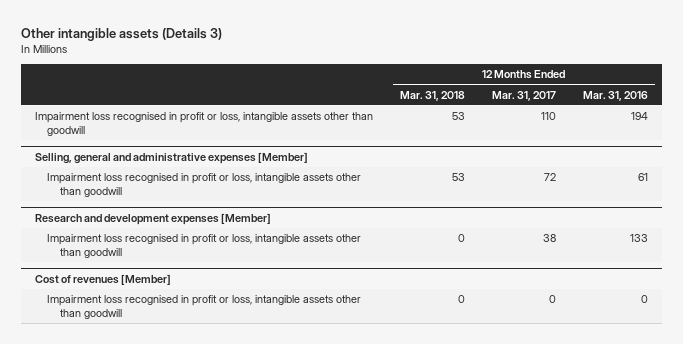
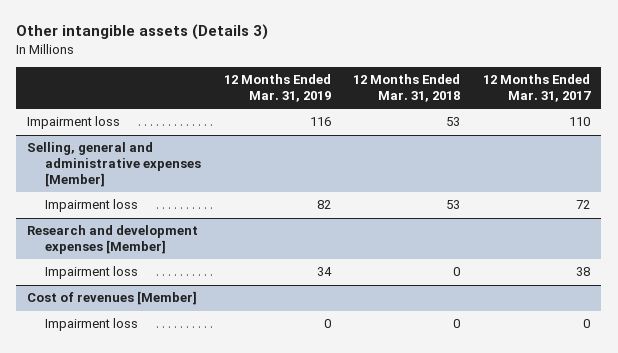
- | 12 Months Ended Mar. 31, 2018 | 12 Months Ended Mar. 31, 2017 | 12 Months Ended Mar. 31, 2016
+ | 12 Months Ended Mar. 31, 2019 | 12 Months Ended Mar. 31, 2018 | 12 Months Ended Mar. 31, 2017
- Impairment loss recognised in profit or loss, intangible assets other than goodwill | 53 | 110 | 194
+ Impairment loss | 116 | 53 | 110
@ Selling, general and administrative expenses [Member]
- Impairment loss recognised in profit or loss, intangible assets other than goodwill | 53 | 72 | 61
+ Impairment loss | 82 | 53 | 72
@ Research and development expenses [Member]
- Impairment loss recognised in profit or loss, intangible assets other than goodwill | 0 | 38 | 133
+ Impairment loss | 34 | 0 | 38
@ Cost of revenues [Member]
- Impairment loss recognised in profit or loss, intangible assets other than goodwill | 0 | 0 | 0
+ Impairment loss | 0 | 0 | 0

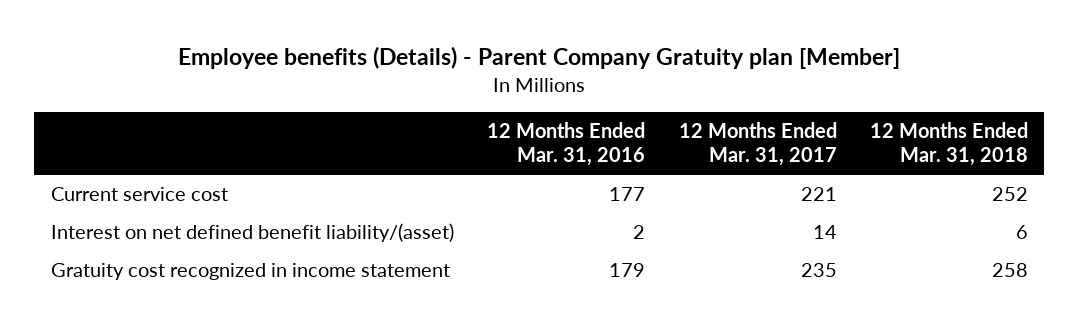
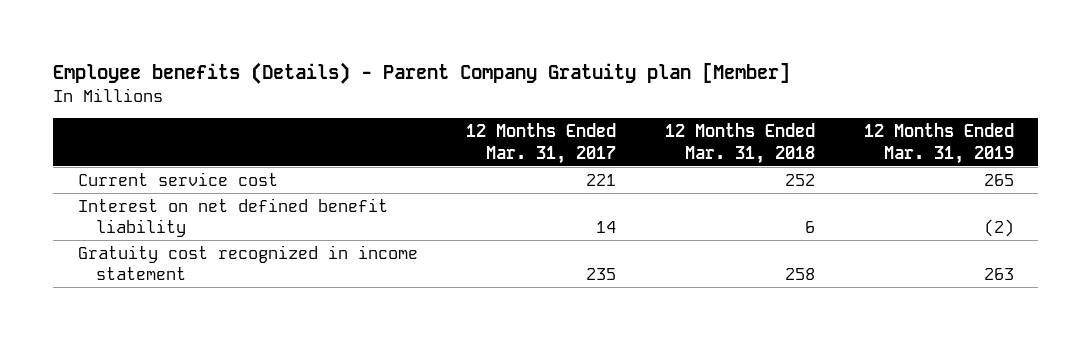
- | 12 Months Ended Mar. 31, 2016 | 12 Months Ended Mar. 31, 2017 | 12 Months Ended Mar. 31, 2018
+ | 12 Months Ended Mar. 31, 2017 | 12 Months Ended Mar. 31, 2018 | 12 Months Ended Mar. 31, 2019
- Interest on net defined benefit liability/(asset) | 2 | 14 | 6
+ Interest on net defined benefit liability | 14 | 6 | (2)

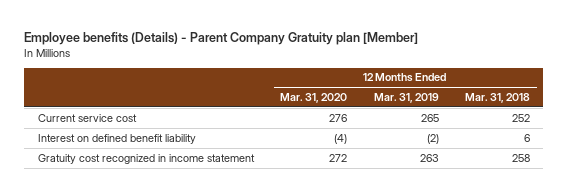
- | 12 Months Ended Mar. 31, 2017 | 12 Months Ended Mar. 31, 2018 | 12 Months Ended Mar. 31, 2019
+ | 12 Months Ended Mar. 31, 2020 | 12 Months Ended Mar. 31, 2019 | 12 Months Ended Mar. 31, 2018
- Interest on net defined benefit liability | 14 | 6 | (2)
+ Interest on defined benefit liability | (4) | (2) | 6

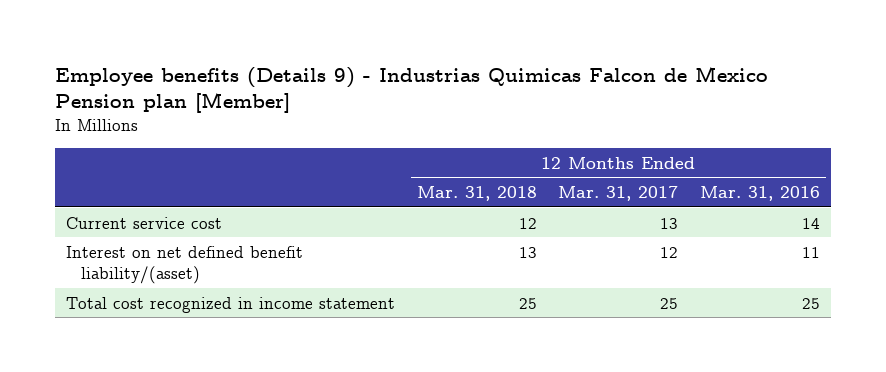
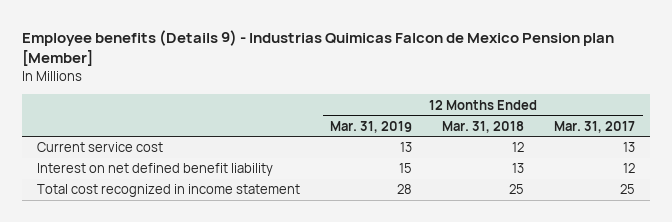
- | 12 Months Ended Mar. 31, 2018 | 12 Months Ended Mar. 31, 2017 | 12 Months Ended Mar. 31, 2016
+ | 12 Months Ended Mar. 31, 2019 | 12 Months Ended Mar. 31, 2018 | 12 Months Ended Mar. 31, 2017
- Interest on net defined benefit liability/(asset) | 13 | 12 | 11
+ Interest on net defined benefit liability | 15 | 13 | 12

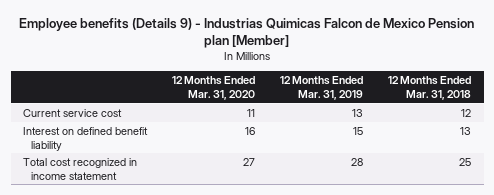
- | 12 Months Ended Mar. 31, 2019 | 12 Months Ended Mar. 31, 2018 | 12 Months Ended Mar. 31, 2017
+ | 12 Months Ended Mar. 31, 2020 | 12 Months Ended Mar. 31, 2019 | 12 Months Ended Mar. 31, 2018
- Interest on net defined benefit liability | 15 | 13 | 12
+ Interest on defined benefit liability | 16 | 15 | 13

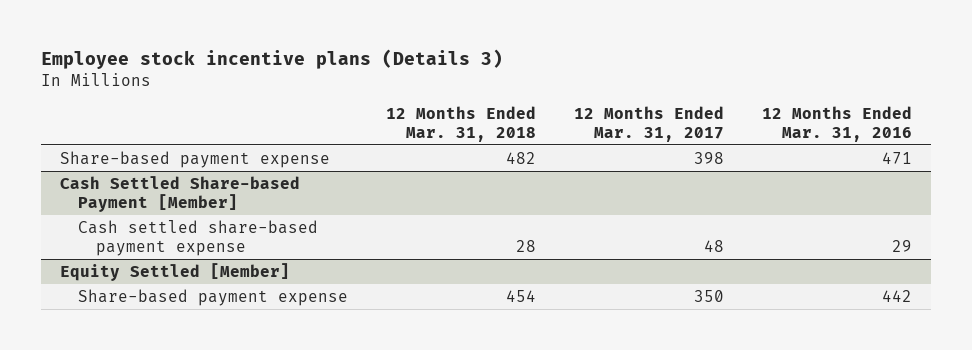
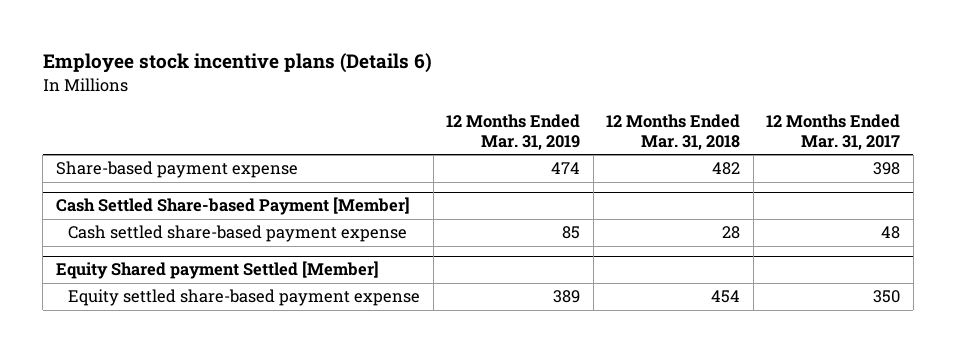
- Employee stock incentive plans (Details 3)
+ Employee stock incentive plans (Details 6)
- | 12 Months Ended Mar. 31, 2018 | 12 Months Ended Mar. 31, 2017 | 12 Months Ended Mar. 31, 2016
+ | 12 Months Ended Mar. 31, 2019 | 12 Months Ended Mar. 31, 2018 | 12 Months Ended Mar. 31, 2017
- Equity Settled [Member]
- Share-based payment expense | 454 | 350 | 442
+ Equity Shared payment Settled [Member]
+ Equity settled share-based payment expense | 389 | 454 | 350

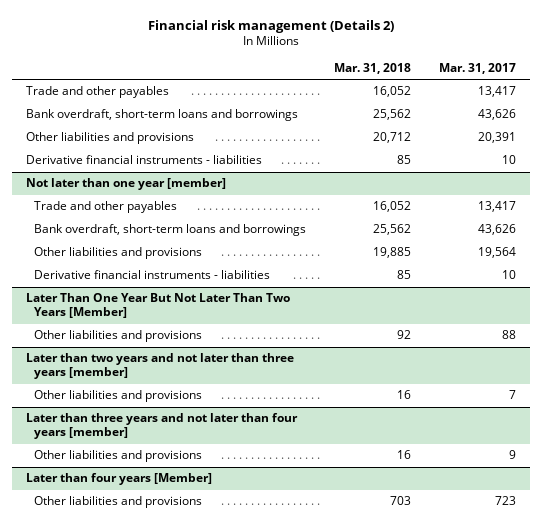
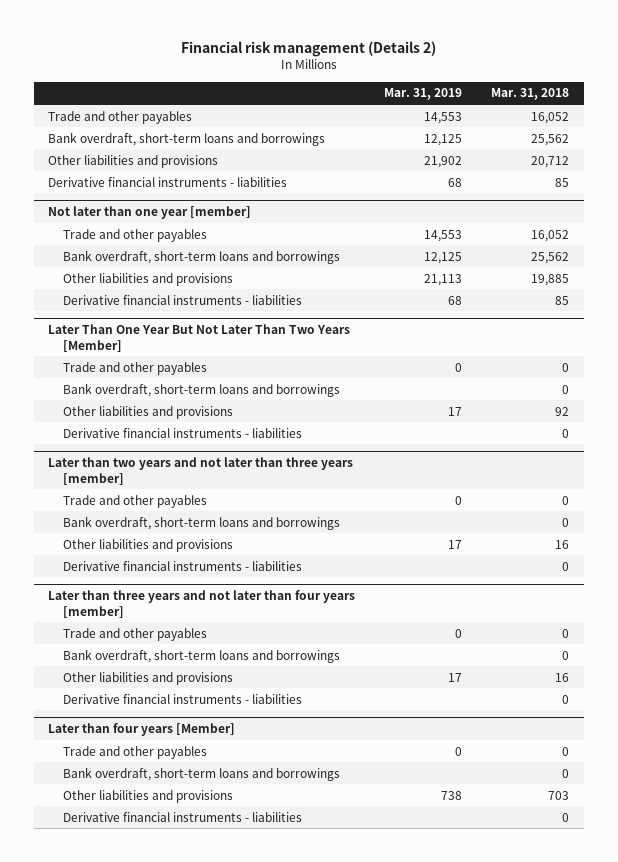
- | Mar. 31, 2018 | Mar. 31, 2017
+ | Mar. 31, 2019 | Mar. 31, 2018
@ Later Than One Year But Not Later Than Two Years [Member]
+ Trade and other payables | 0 | 0
+ Bank overdraft, short-term loans and borrowings | | 0
+ Derivative financial instruments - liabilities | | 0
@ Later than two years and not later than three years [member]
+ Trade and other payables | 0 | 0
+ Bank overdraft, short-term loans and borrowings | | 0
+ Derivative financial instruments - liabilities | | 0
@ Later than three years and not later than four years [member]
+ Trade and other payables | 0 | 0
+ Bank overdraft, short-term loans and borrowings | | 0
+ Derivative financial instruments - liabilities | | 0
@ Later than four years [Member]
+ Trade and other payables | 0 | 0
+ Bank overdraft, short-term loans and borrowings | | 0
+ Derivative financial instruments - liabilities | | 0

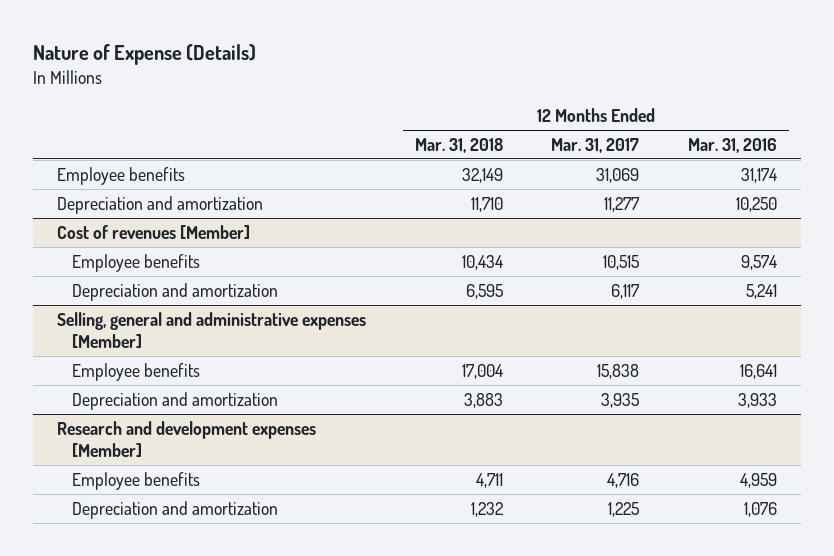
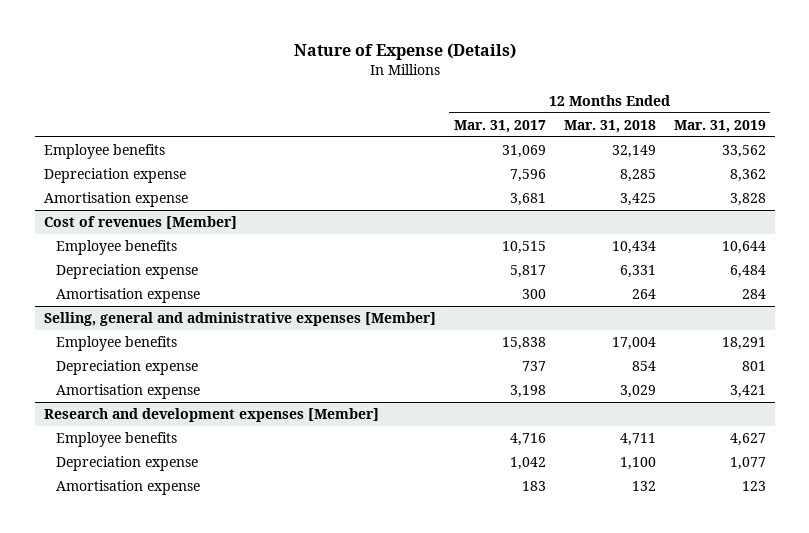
- | 12 Months Ended Mar. 31, 2018 | 12 Months Ended Mar. 31, 2017 | 12 Months Ended Mar. 31, 2016
+ | 12 Months Ended Mar. 31, 2017 | 12 Months Ended Mar. 31, 2018 | 12 Months Ended Mar. 31, 2019
- Depreciation and amortization | 11,710 | 11,277 | 10,250
+ Depreciation expense | 7,596 | 8,285 | 8,362
+ Amortisation expense | 3,681 | 3,425 | 3,828
@ Cost of revenues [Member]
- Depreciation and amortization | 6,595 | 6,117 | 5,241
+ Depreciation expense | 5,817 | 6,331 | 6,484
+ Amortisation expense | 300 | 264 | 284
@ Selling, general and administrative expenses [Member]
- Depreciation and amortization | 3,883 | 3,935 | 3,933
+ Depreciation expense | 737 | 854 | 801
+ Amortisation expense | 3,198 | 3,029 | 3,421
@ Research and development expenses [Member]
- Depreciation and amortization | 1,232 | 1,225 | 1,076
+ Depreciation expense | 1,042 | 1,100 | 1,077
+ Amortisation expense | 183 | 132 | 123

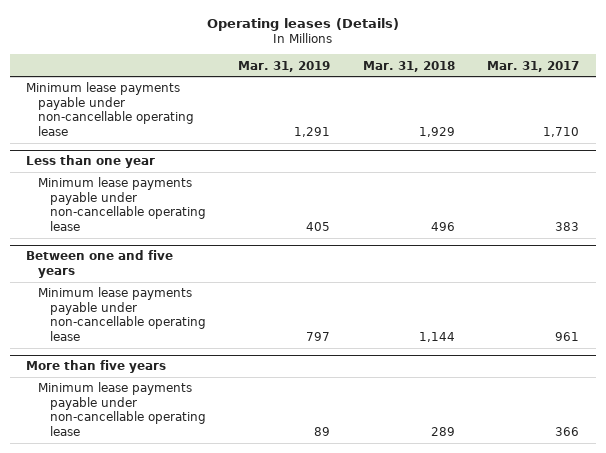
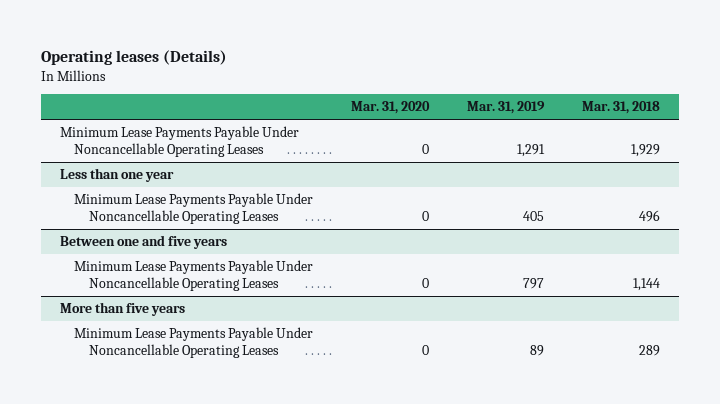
- | Mar. 31, 2019 | Mar. 31, 2018 | Mar. 31, 2017
+ | Mar. 31, 2020 | Mar. 31, 2019 | Mar. 31, 2018
- Minimum lease payments payable under non-cancellable operating lease | 1,291 | 1,929 | 1,710
+ Minimum Lease Payments Payable Under Noncancellable Operating Leases | 0 | 1,291 | 1,929
@ Less than one year
- Minimum lease payments payable under non-cancellable operating lease | 405 | 496 | 383
+ Minimum Lease Payments Payable Under Noncancellable Operating Leases | 0 | 405 | 496
@ Between one and five years
- Minimum lease payments payable under non-cancellable operating lease | 797 | 1,144 | 961
+ Minimum Lease Payments Payable Under Noncancellable Operating Leases | 0 | 797 | 1,144
@ More than five years
- Minimum lease payments payable under non-cancellable operating lease | 89 | 289 | 366
+ Minimum Lease Payments Payable Under Noncancellable Operating Leases | 0 | 89 | 289

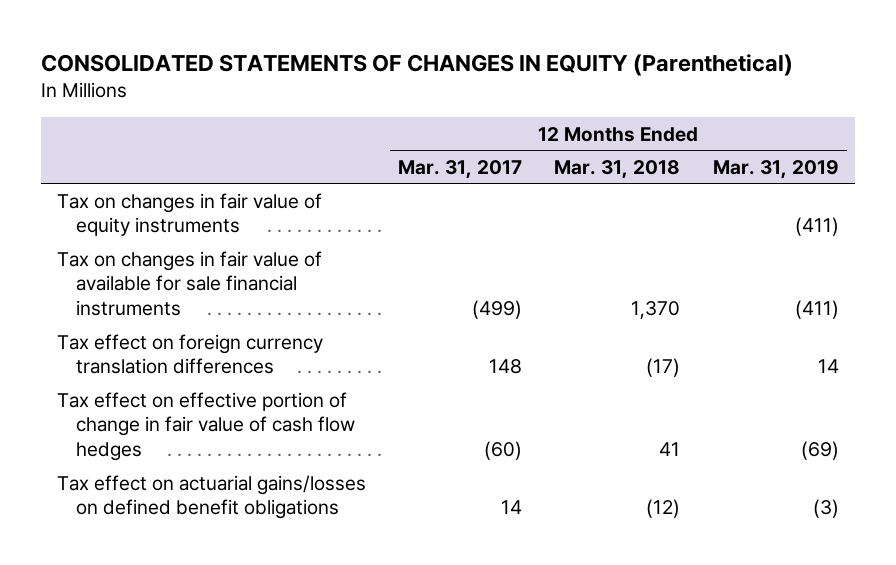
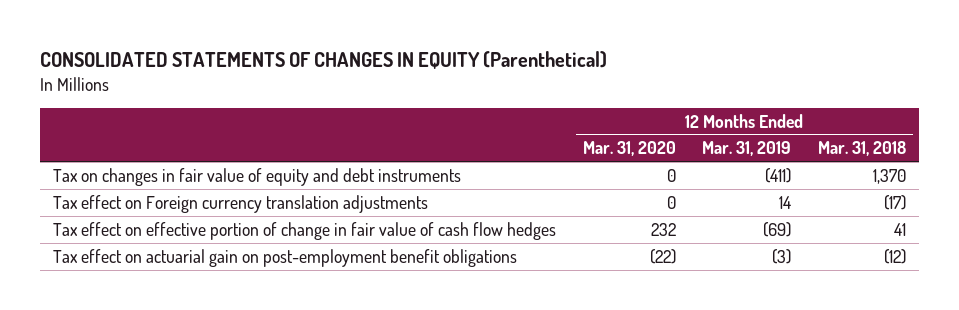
- | 12 Months Ended Mar. 31, 2017 | 12 Months Ended Mar. 31, 2018 | 12 Months Ended Mar. 31, 2019
+ | 12 Months Ended Mar. 31, 2020 | 12 Months Ended Mar. 31, 2019 | 12 Months Ended Mar. 31, 2018
- Tax on changes in fair value of equity instruments | | | (411)
- Tax on changes in fair value of available for sale financial instruments | (499) | 1,370 | (411)
- Tax effect on foreign currency translation differences | 148 | (17) | 14
+ Tax on changes in fair value of equity and debt instruments | 0 | (411) | 1,370
+ Tax effect on Foreign currency translation adjustments | 0 | 14 | (17)
- Tax effect on actuarial gains/losses on defined benefit obligations | 14 | (12) | (3)
+ Tax effect on actuarial gain on post-employment benefit obligations | (22) | (3) | (12)

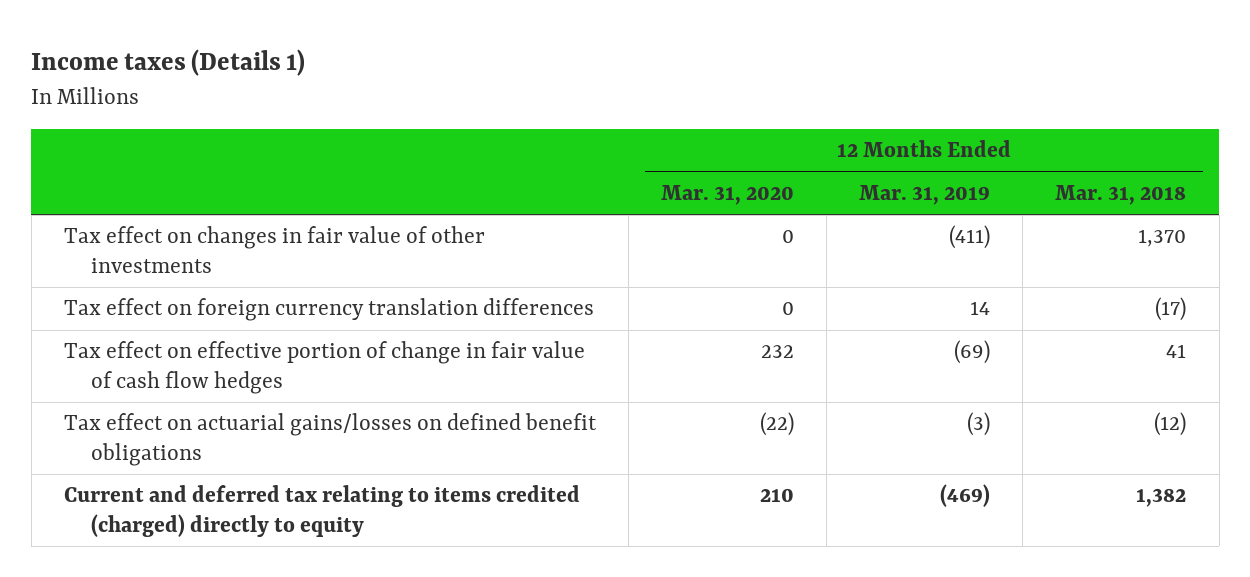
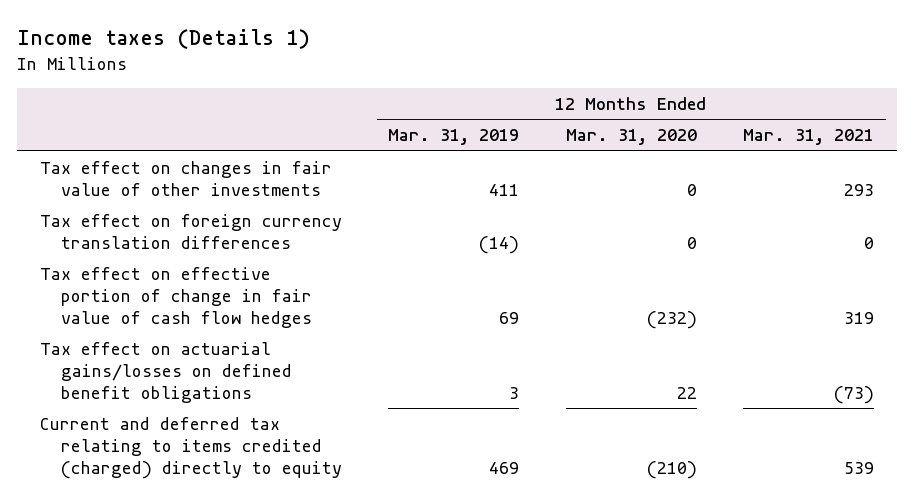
- | 12 Months Ended Mar. 31, 2020 | 12 Months Ended Mar. 31, 2019 | 12 Months Ended Mar. 31, 2018
+ | 12 Months Ended Mar. 31, 2019 | 12 Months Ended Mar. 31, 2020 | 12 Months Ended Mar. 31, 2021
- Tax effect on changes in fair value of other investments | 0 | (411) | 1,370
- Tax effect on foreign currency translation differences | 0 | 14 | (17)
- Tax effect on effective portion of change in fair value of cash flow hedges | 232 | (69) | 41
- Tax effect on actuarial gains/losses on defined benefit obligations | (22) | (3) | (12)
- Current and deferred tax relating to items credited (charged) directly to equity | 210 | (469) | 1,382
+ Tax effect on changes in fair value of other investments | 411 | 0 | 293
+ Tax effect on foreign currency translation differences | (14) | 0 | 0
+ Tax effect on effective portion of change in fair value of cash flow hedges | 69 | (232) | 319
+ Tax effect on actuarial gains/losses on defined benefit obligations | 3 | 22 | (73)
+ Current and deferred tax relating to items credited (charged) directly to equity | 469 | (210) | 539

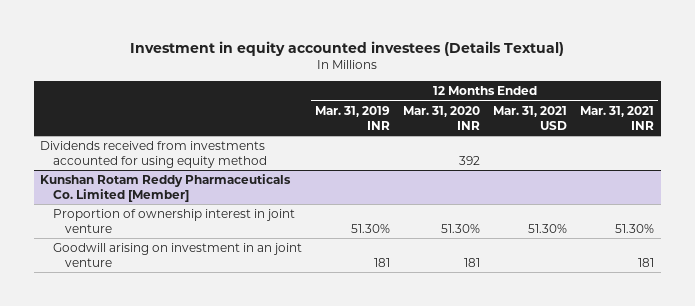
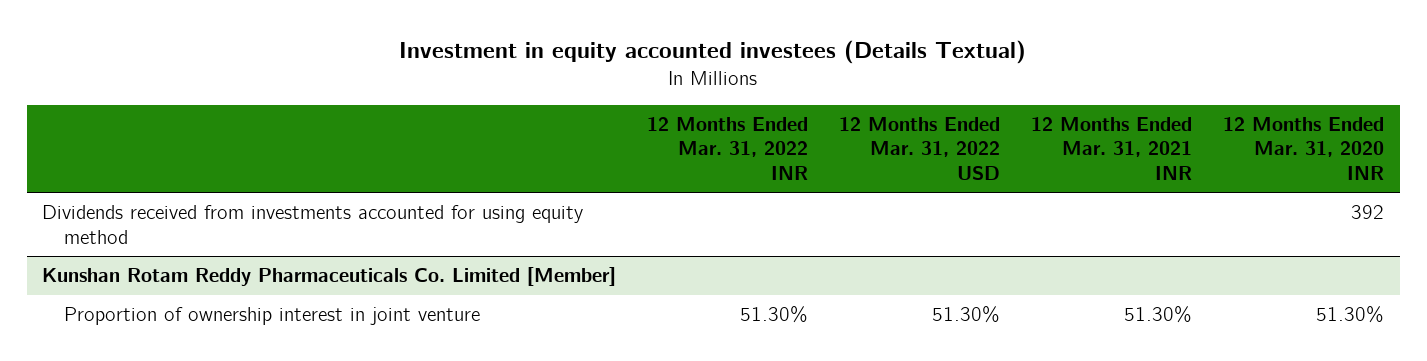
- | 12 Months Ended Mar. 31, 2019 INR | 12 Months Ended Mar. 31, 2020 INR | 12 Months Ended Mar. 31, 2021 USD | 12 Months Ended Mar. 31, 2021 INR
+ | 12 Months Ended Mar. 31, 2022 INR | 12 Months Ended Mar. 31, 2022 USD | 12 Months Ended Mar. 31, 2021 INR | 12 Months Ended Mar. 31, 2020 INR
@ Kunshan Rotam Reddy Pharmaceuticals Co. Limited [Member]
- Goodwill arising on investment in an joint venture | 181 | 181 | | 181

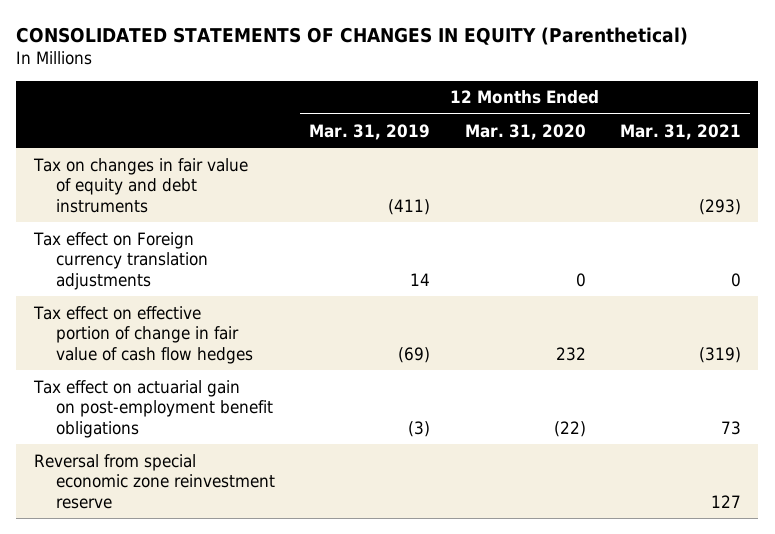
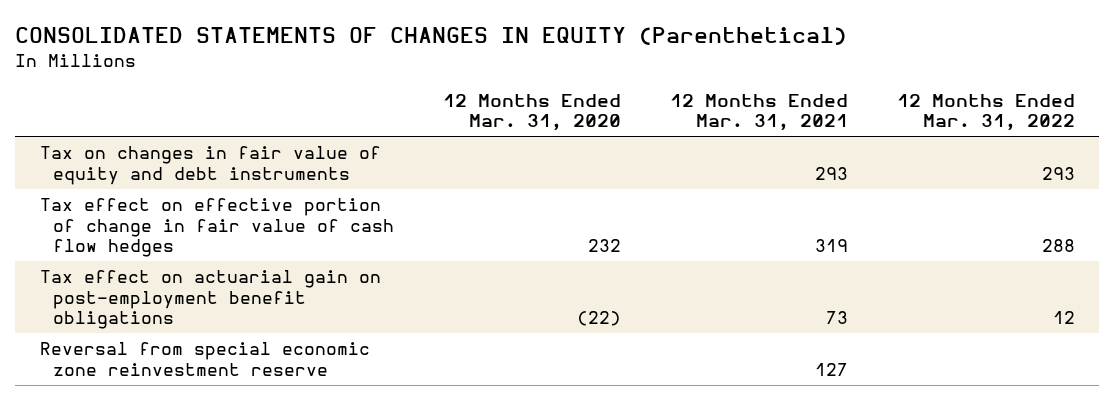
- | 12 Months Ended Mar. 31, 2019 | 12 Months Ended Mar. 31, 2020 | 12 Months Ended Mar. 31, 2021
+ | 12 Months Ended Mar. 31, 2020 | 12 Months Ended Mar. 31, 2021 | 12 Months Ended Mar. 31, 2022
- Tax on changes in fair value of equity and debt instruments | (411) | | (293)
- Tax effect on Foreign currency translation adjustments | 14 | 0 | 0
- Tax effect on effective portion of change in fair value of cash flow hedges | (69) | 232 | (319)
+ Tax on changes in fair value of equity and debt instruments | | 293 | 293
+ Tax effect on effective portion of change in fair value of cash flow hedges | 232 | 319 | 288

